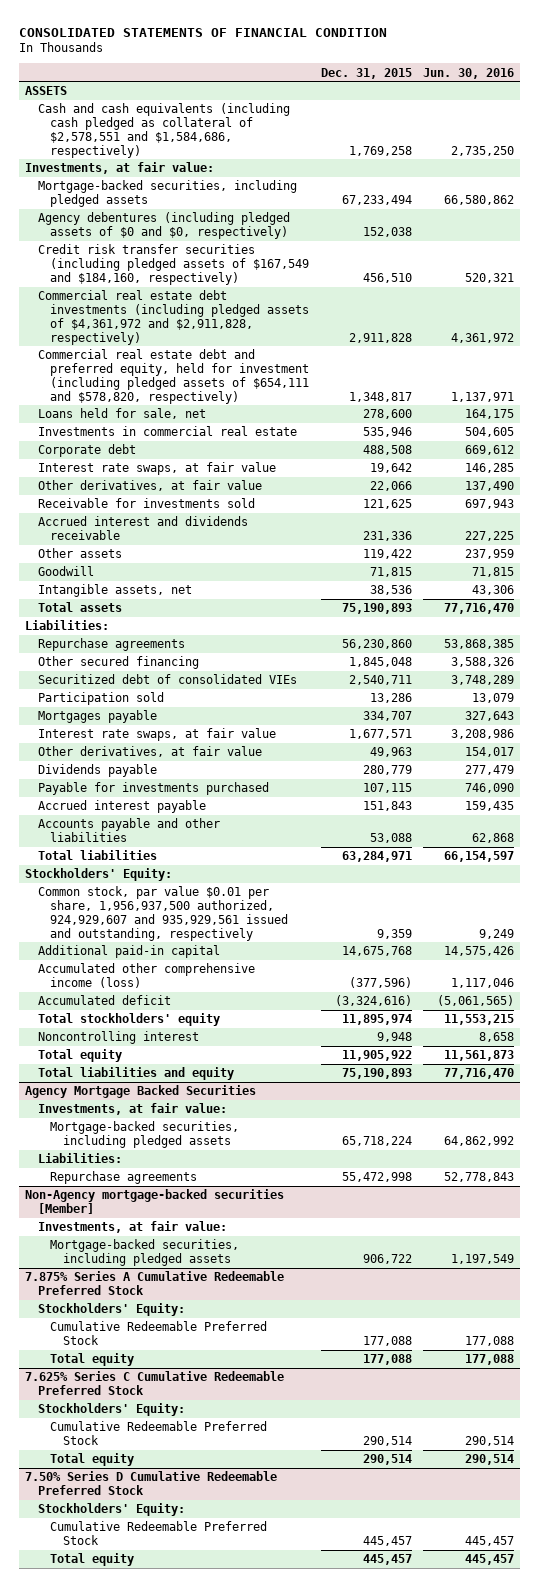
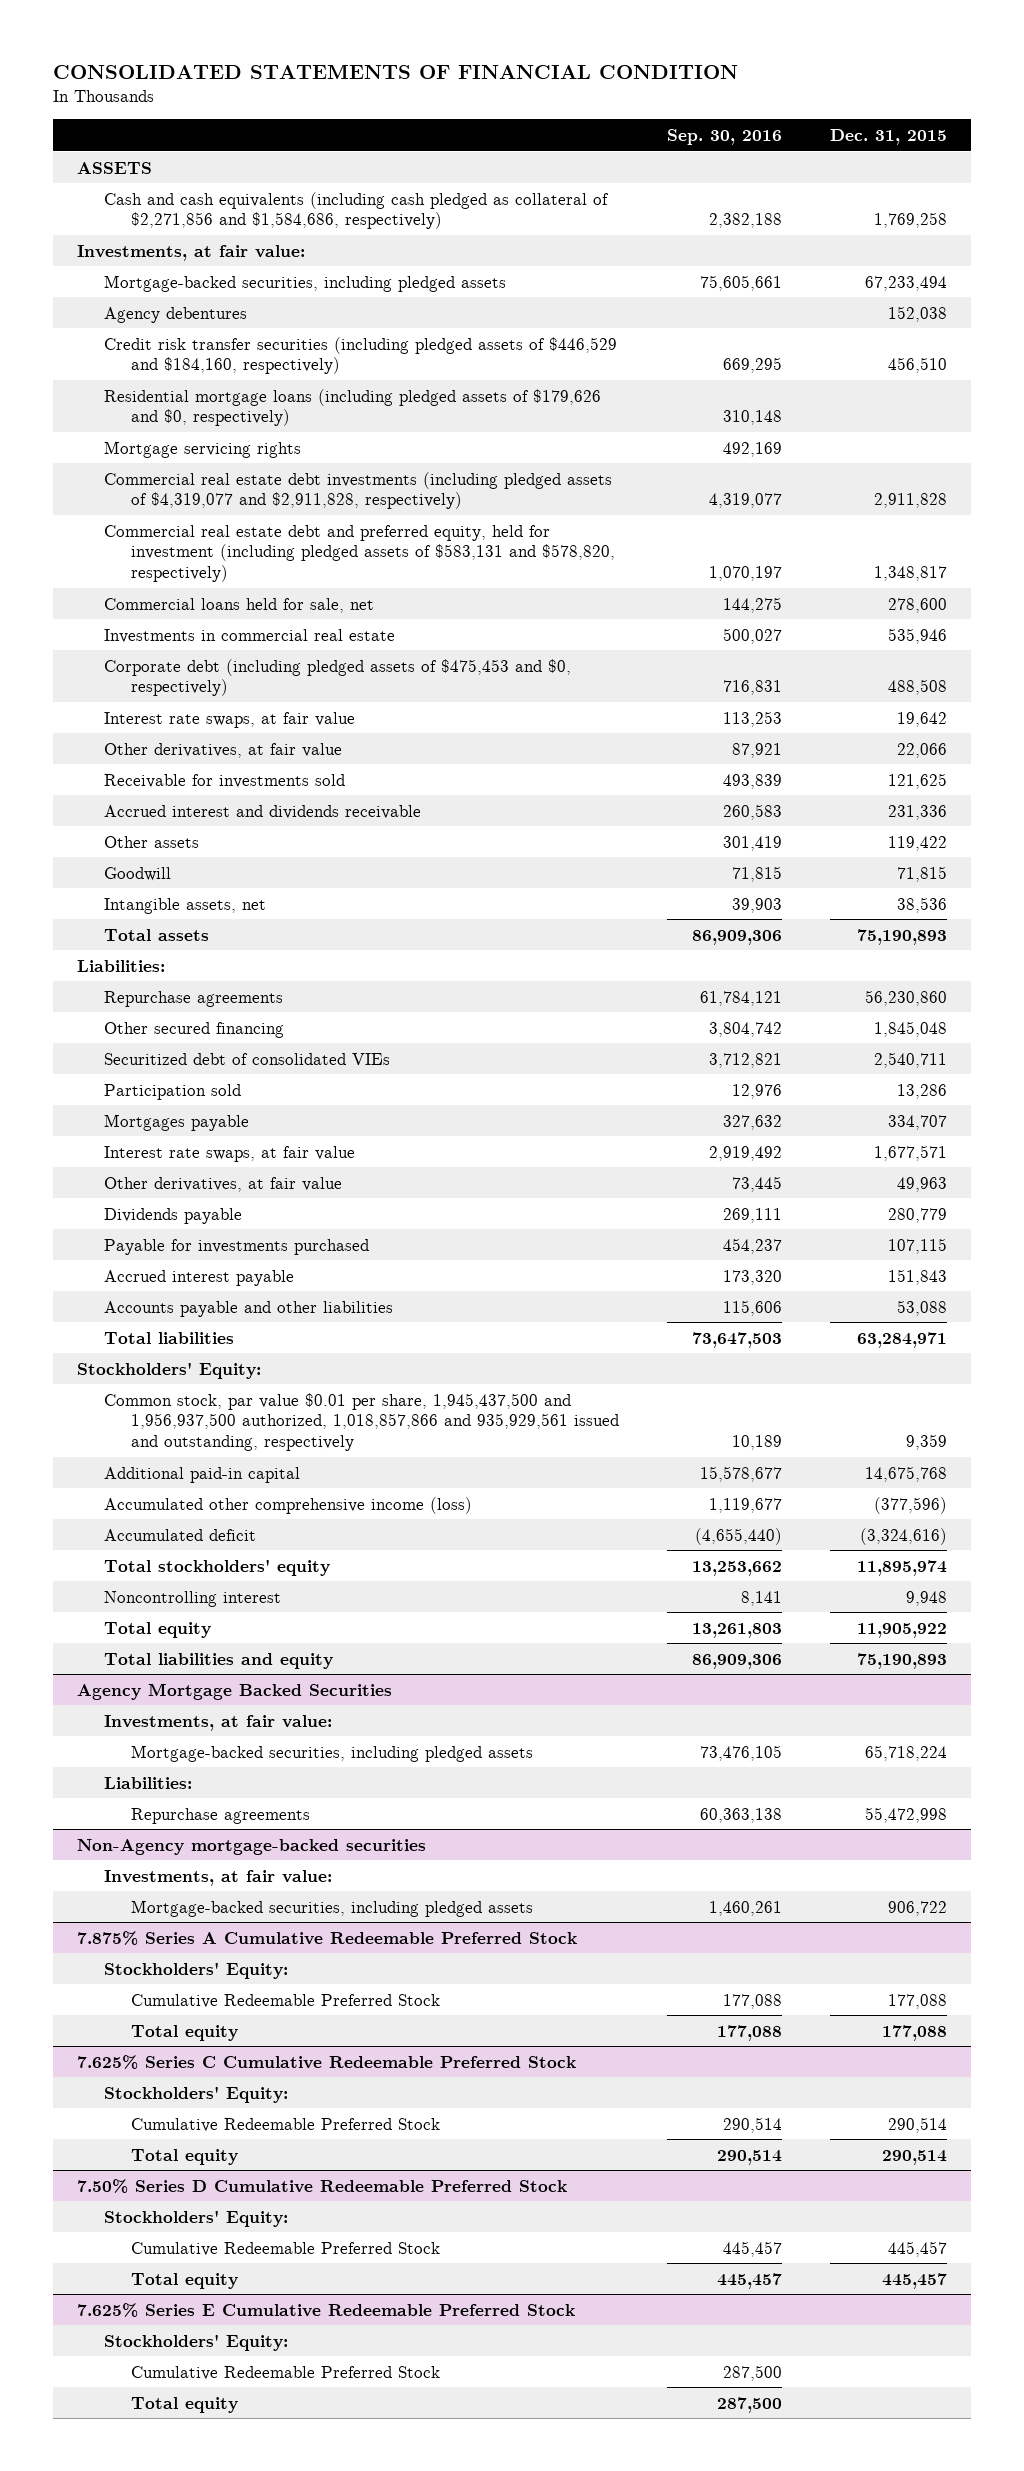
- | Dec. 31, 2015 | Jun. 30, 2016
+ | Sep. 30, 2016 | Dec. 31, 2015
- Cash and cash equivalents (including cash pledged as collateral of $2,578,551 and $1,584,686, respectively) | 1,769,258 | 2,735,250
+ Cash and cash equivalents (including cash pledged as collateral of $2,271,856 and $1,584,686, respectively) | 2,382,188 | 1,769,258
- Agency debentures (including pledged assets of $0 and $0, respectively) | 152,038 |
- Credit risk transfer securities (including pledged assets of $167,549 and $184,160, respectively) | 456,510 | 520,321
- Commercial real estate debt investments (including pledged assets of $4,361,972 and $2,911,828, respectively) | 2,911,828 | 4,361,972
- Commercial real estate debt and preferred equity, held for investment (including pledged assets of $654,111 and $578,820, respectively) | 1,348,817 | 1,137,971
- Loans held for sale, net | 278,600 | 164,175
+ Agency debentures | | 152,038
+ Credit risk transfer securities (including pledged assets of $446,529 and $184,160, respectively) | 669,295 | 456,510
+ Residential mortgage loans (including pledged assets of $179,626 and $0, respectively) | 310,148 |
+ Mortgage servicing rights | 492,169 |
+ Commercial real estate debt investments (including pledged assets of $4,319,077 and $2,911,828, respectively) | 4,319,077 | 2,911,828
+ Commercial real estate debt and preferred equity, held for investment (including pledged assets of $583,131 and $578,820, respectively) | 1,070,197 | 1,348,817
+ Commercial loans held for sale, net | 144,275 | 278,600
- Corporate debt | 488,508 | 669,612
+ Corporate debt (including pledged assets of $475,453 and $0, respectively) | 716,831 | 488,508
- Common stock, par value $0.01 per share, 1,956,937,500 authorized, 924,929,607 and 935,929,561 issued and outstanding, respectively | 9,359 | 9,249
+ Common stock, par value $0.01 per share, 1,945,437,500 and 1,956,937,500 authorized, 1,018,857,866 and 935,929,561 issued and outstanding, respectively | 10,189 | 9,359
- Non-Agency mortgage-backed securities [Member]
+ Non-Agency mortgage-backed securities
+ 7.625% Series E Cumulative Redeemable Preferred Stock
+ Stockholders' Equity:
+ Cumulative Redeemable Preferred Stock | 287,500 |
+ Total equity | 287,500 |

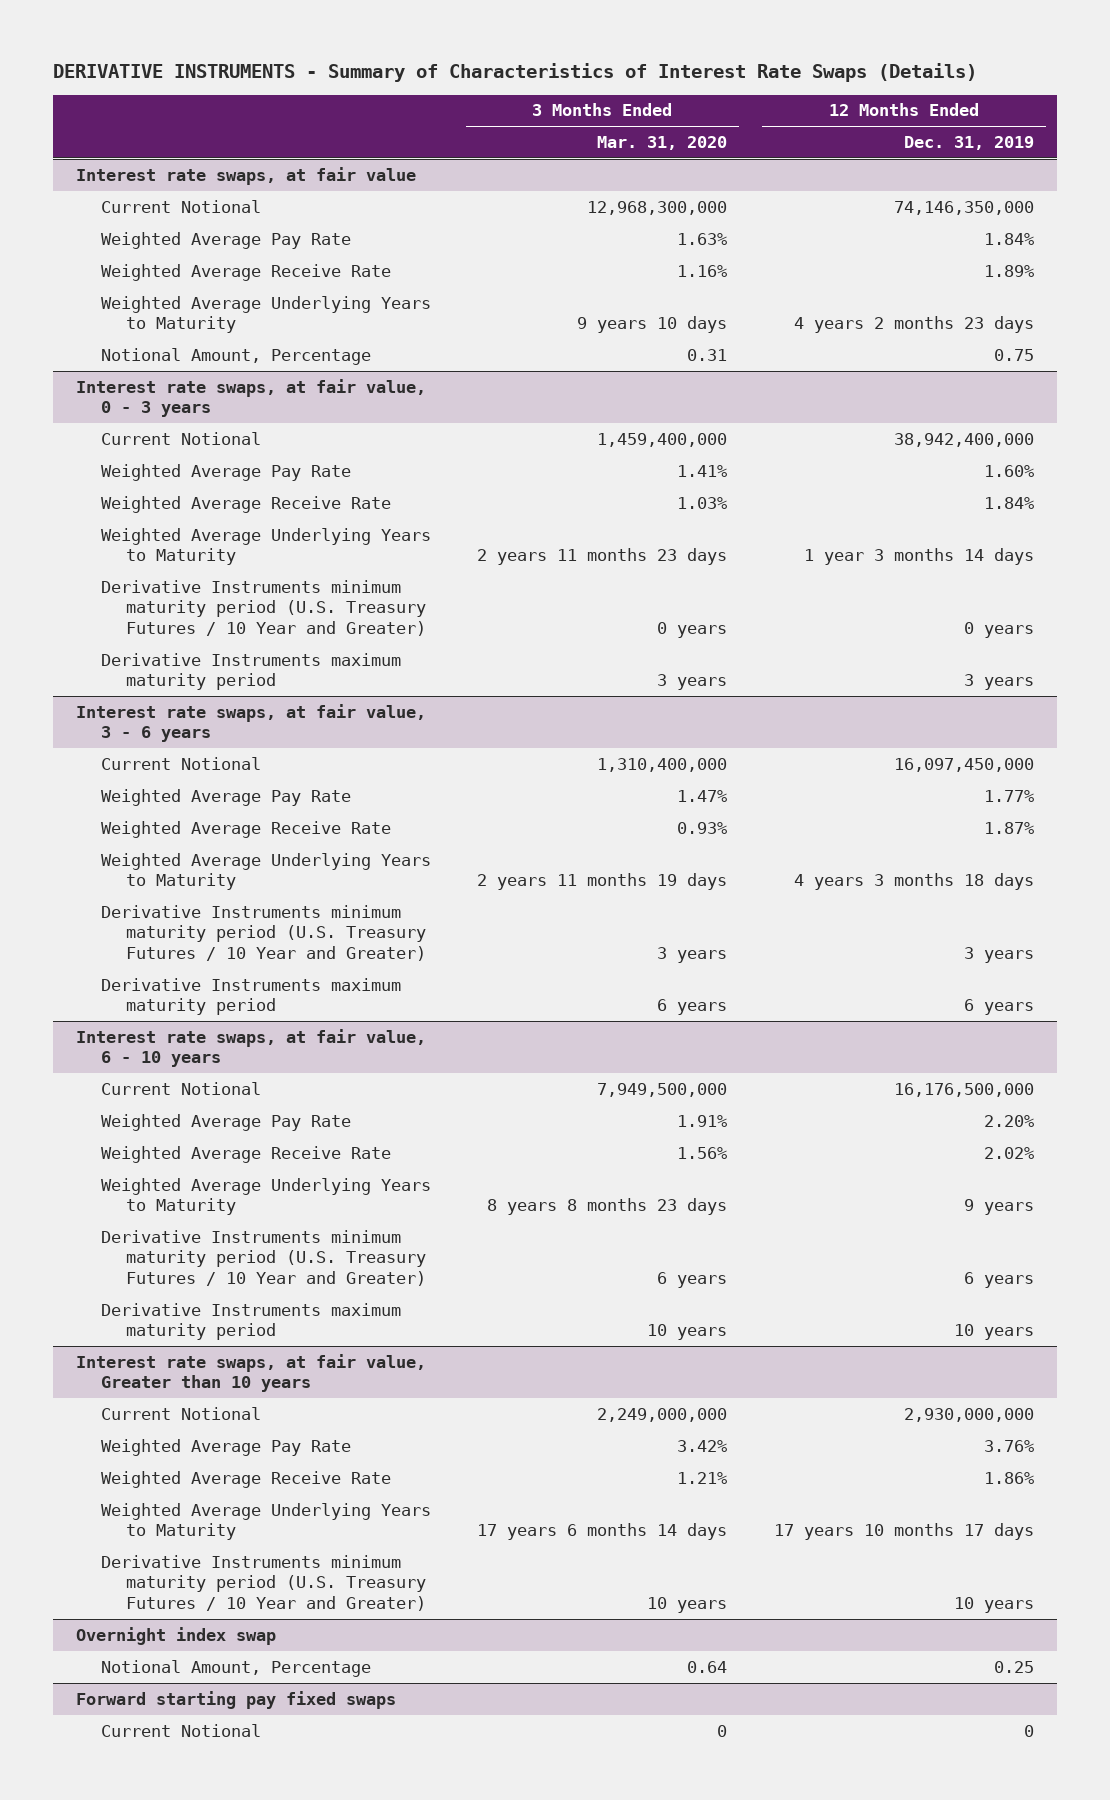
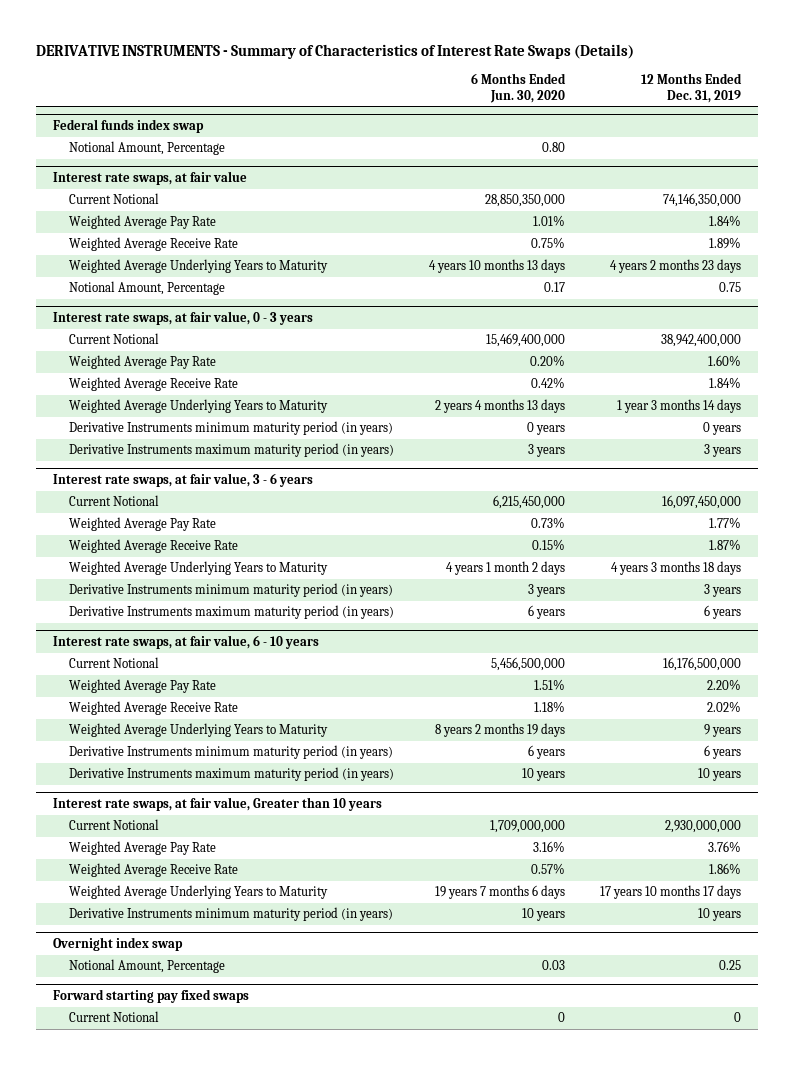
- | 3 Months Ended Mar. 31, 2020 | 12 Months Ended Dec. 31, 2019
+ | 6 Months Ended Jun. 30, 2020 | 12 Months Ended Dec. 31, 2019
+ Federal funds index swap
+ Notional Amount, Percentage | 0.80 |
@ Interest rate swaps, at fair value, 0 - 3 years
- Derivative Instruments minimum maturity period (U.S. Treasury Futures / 10 Year and Greater) | 0 years | 0 years
- Derivative Instruments maximum maturity period | 3 years | 3 years
+ Derivative Instruments minimum maturity period (in years) | 0 years | 0 years
+ Derivative Instruments maximum maturity period (in years) | 3 years | 3 years
@ Interest rate swaps, at fair value, 3 - 6 years
- Derivative Instruments minimum maturity period (U.S. Treasury Futures / 10 Year and Greater) | 3 years | 3 years
- Derivative Instruments maximum maturity period | 6 years | 6 years
+ Derivative Instruments minimum maturity period (in years) | 3 years | 3 years
+ Derivative Instruments maximum maturity period (in years) | 6 years | 6 years
@ Interest rate swaps, at fair value, 6 - 10 years
- Derivative Instruments minimum maturity period (U.S. Treasury Futures / 10 Year and Greater) | 6 years | 6 years
- Derivative Instruments maximum maturity period | 10 years | 10 years
+ Derivative Instruments minimum maturity period (in years) | 6 years | 6 years
+ Derivative Instruments maximum maturity period (in years) | 10 years | 10 years
@ Interest rate swaps, at fair value, Greater than 10 years
- Derivative Instruments minimum maturity period (U.S. Treasury Futures / 10 Year and Greater) | 10 years | 10 years
+ Derivative Instruments minimum maturity period (in years) | 10 years | 10 years

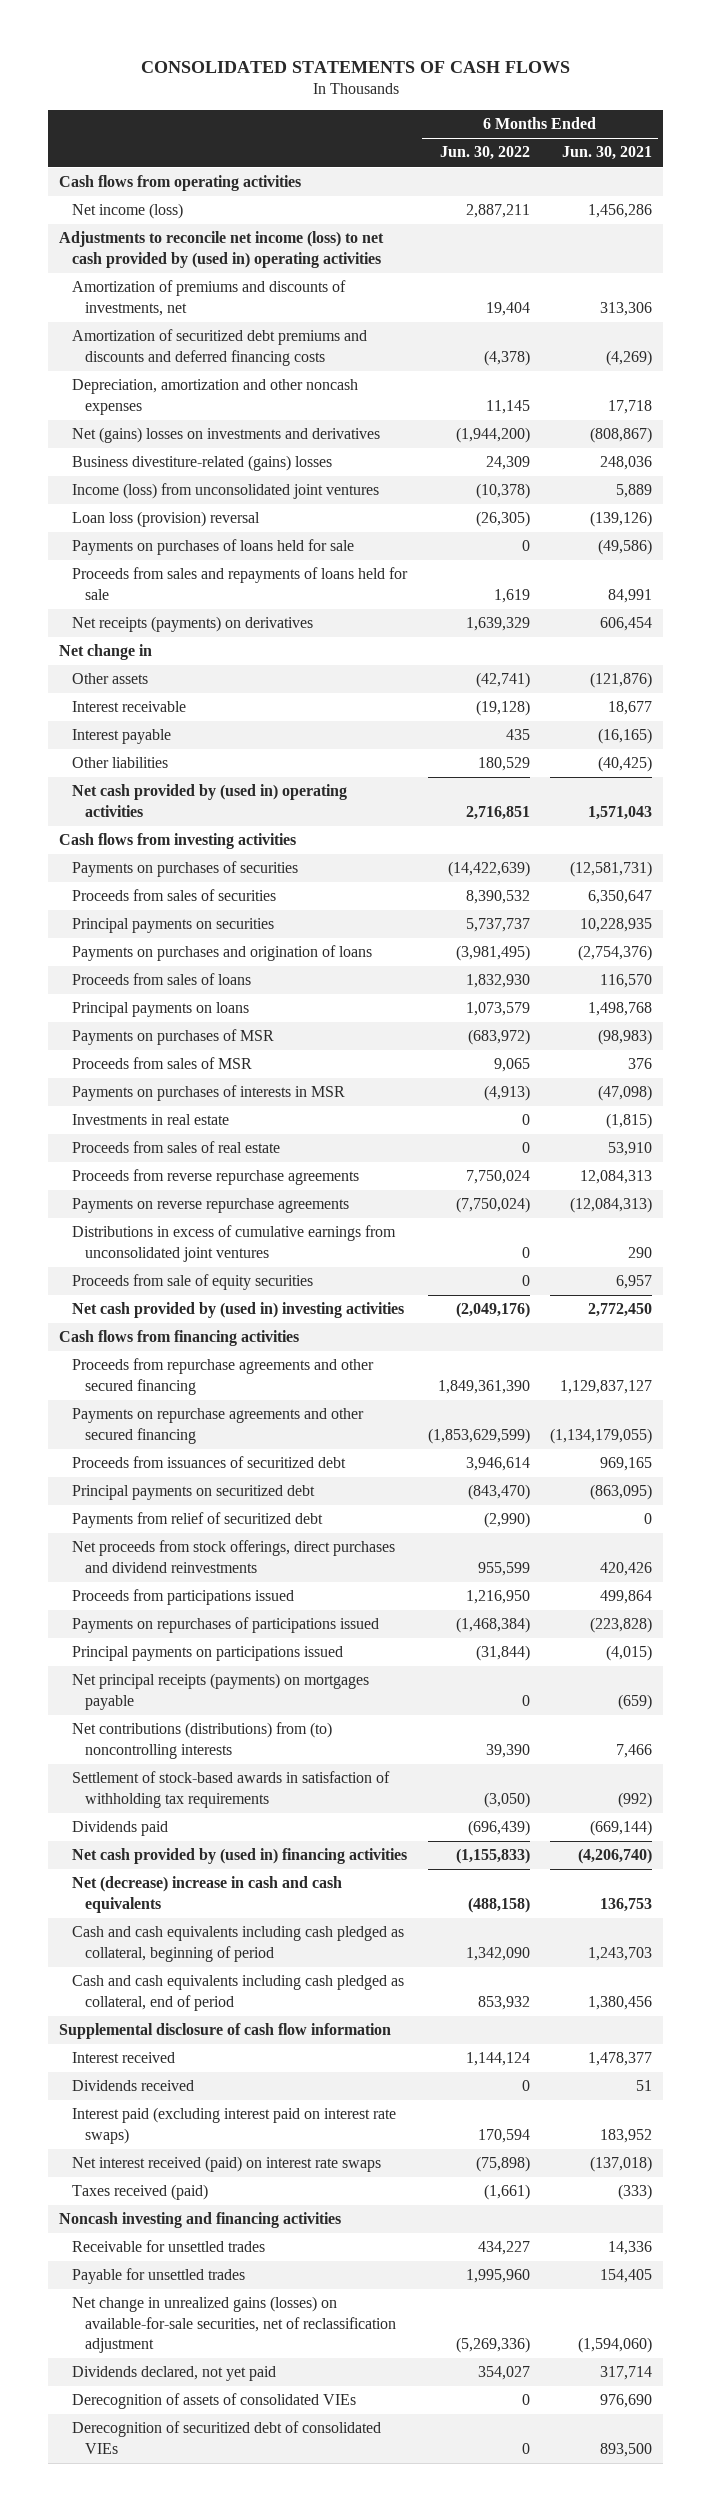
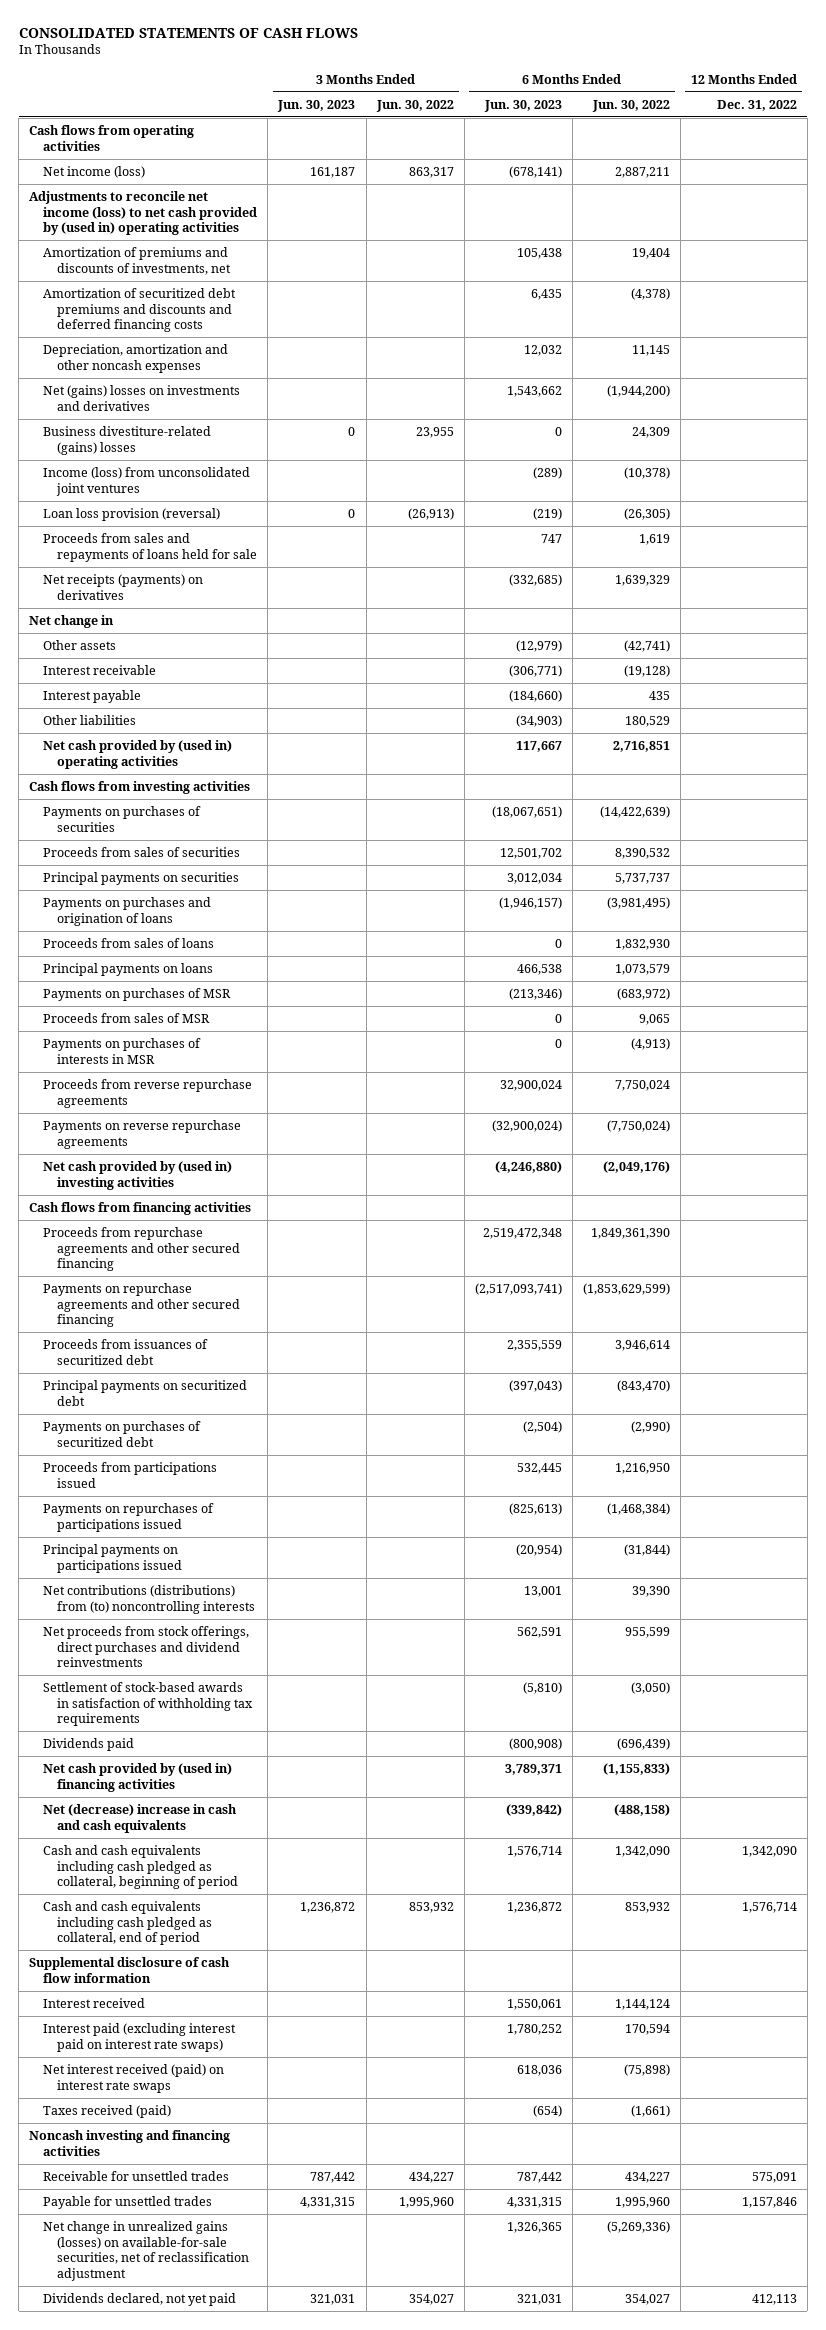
- | 6 Months Ended Jun. 30, 2022 | 6 Months Ended Jun. 30, 2021
+ | 3 Months Ended Jun. 30, 2023 | 3 Months Ended Jun. 30, 2022 | 6 Months Ended Jun. 30, 2023 | 6 Months Ended Jun. 30, 2022 | 12 Months Ended Dec. 31, 2022
- Loan loss (provision) reversal | (26,305) | (139,126)
- Payments on purchases of loans held for sale | 0 | (49,586)
+ Loan loss provision (reversal) | 0 | (26,913) | (219) | (26,305) |
- Investments in real estate | 0 | (1,815)
- Proceeds from sales of real estate | 0 | 53,910
- Distributions in excess of cumulative earnings from unconsolidated joint ventures | 0 | 290
- Proceeds from sale of equity securities | 0 | 6,957
- Payments from relief of securitized debt | (2,990) | 0
+ Payments on purchases of securitized debt | | | (2,504) | (2,990) |
- Net principal receipts (payments) on mortgages payable | 0 | (659)
moved down: Net proceeds from stock offerings, direct purchases and dividend reinvestments | | | 562,591 | 955,599 |
- Dividends received | 0 | 51
- Derecognition of assets of consolidated VIEs | 0 | 976,690
- Derecognition of securitized debt of consolidated VIEs | 0 | 893,500

